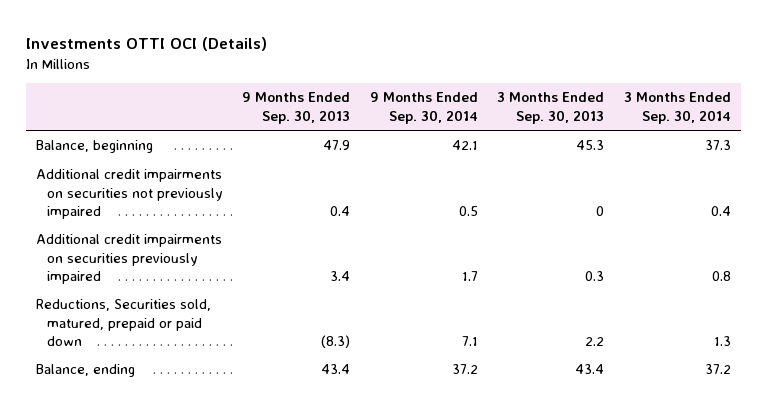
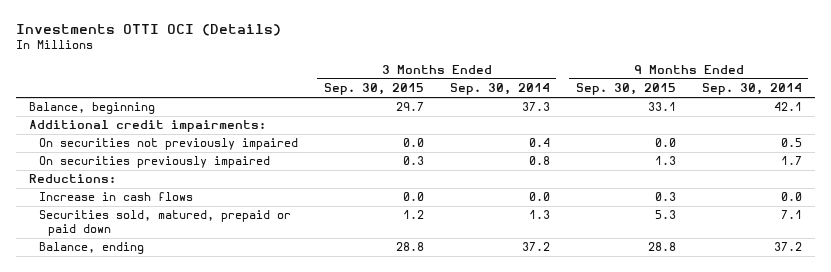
- | 9 Months Ended Sep. 30, 2013 | 9 Months Ended Sep. 30, 2014 | 3 Months Ended Sep. 30, 2013 | 3 Months Ended Sep. 30, 2014
+ | 3 Months Ended Sep. 30, 2015 | 3 Months Ended Sep. 30, 2014 | 9 Months Ended Sep. 30, 2015 | 9 Months Ended Sep. 30, 2014
- Additional credit impairments on securities not previously impaired | 0.4 | 0.5 | 0 | 0.4
- Additional credit impairments on securities previously impaired | 3.4 | 1.7 | 0.3 | 0.8
- Reductions, Securities sold, matured, prepaid or paid down | (8.3) | 7.1 | 2.2 | 1.3
+ Additional credit impairments:
+ On securities not previously impaired | 0.0 | 0.4 | 0.0 | 0.5
+ On securities previously impaired | 0.3 | 0.8 | 1.3 | 1.7
+ Reductions:
+ Increase in cash flows | 0.0 | 0.0 | 0.3 | 0.0
+ Securities sold, matured, prepaid or paid down | 1.2 | 1.3 | 5.3 | 7.1

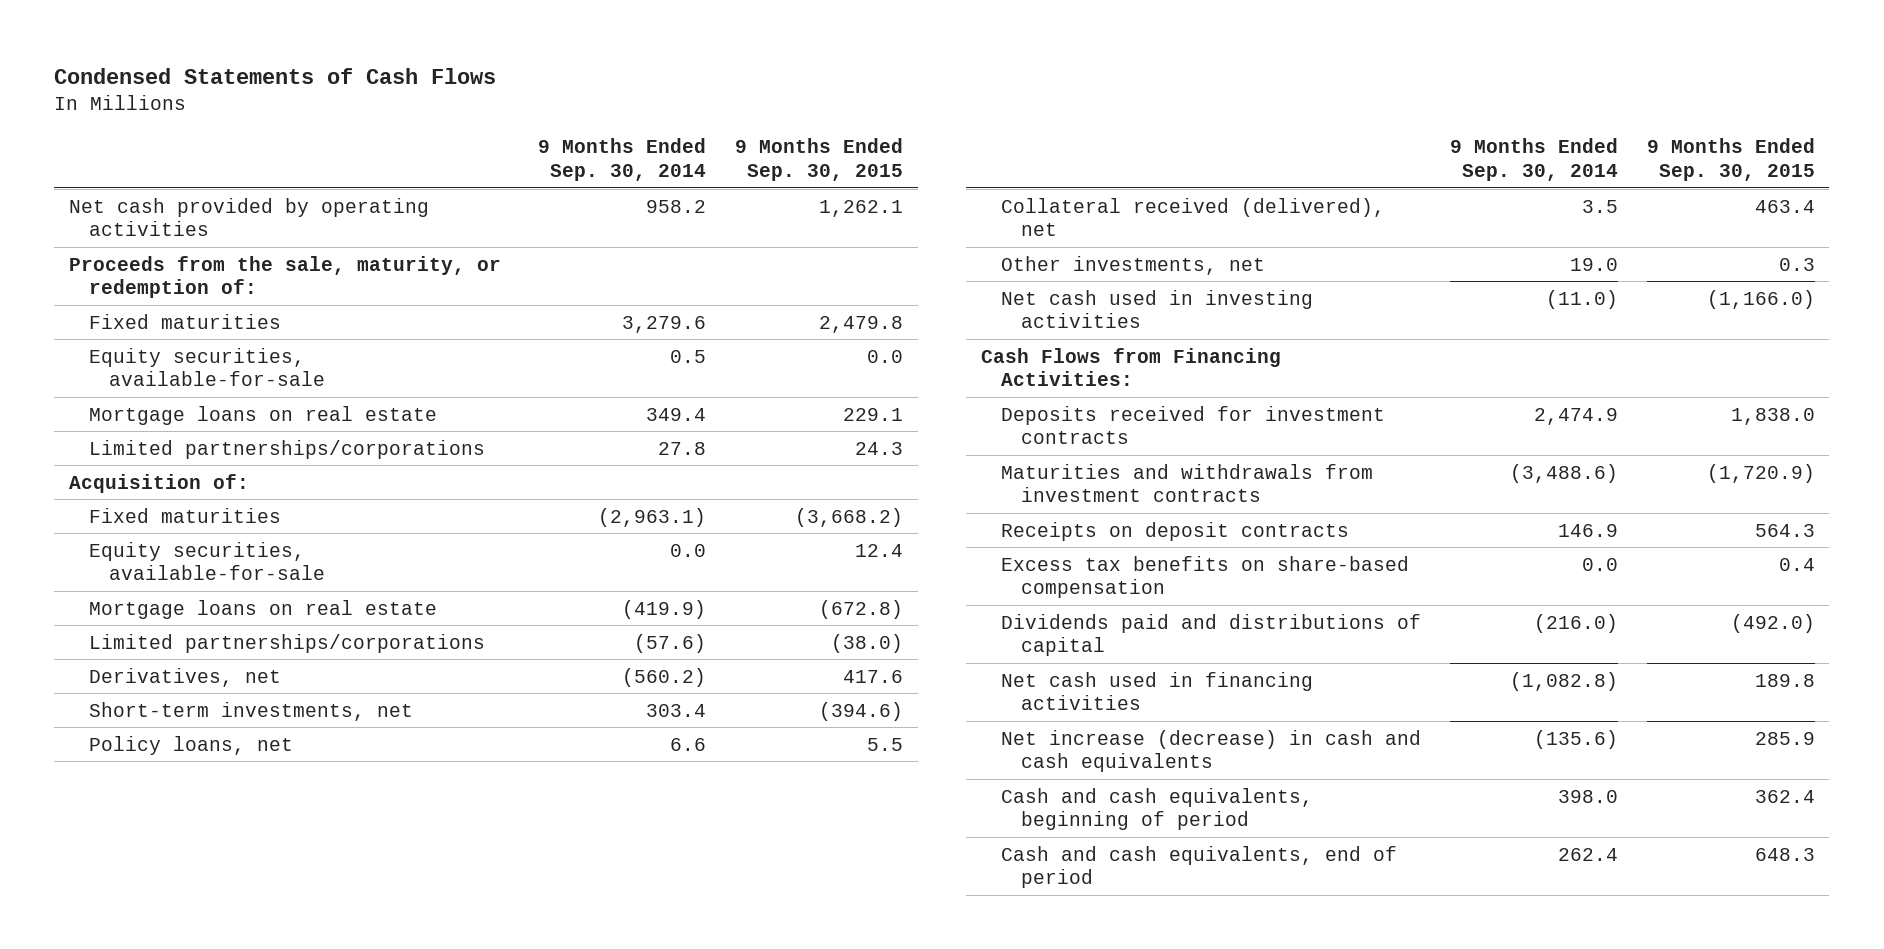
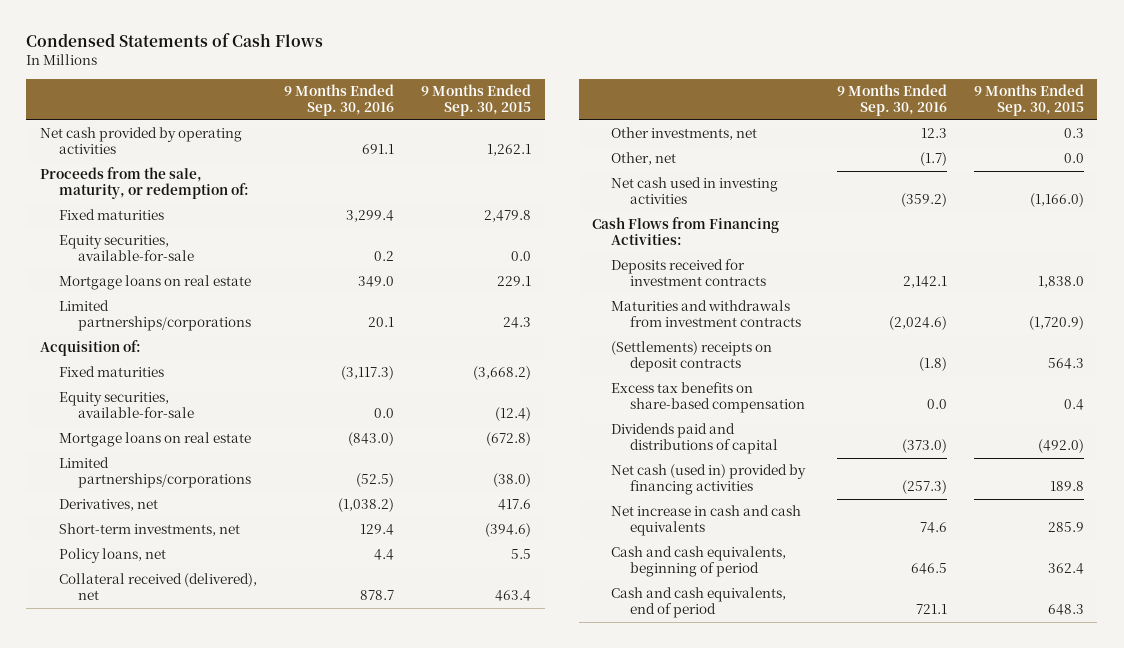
- | 9 Months Ended Sep. 30, 2014 | 9 Months Ended Sep. 30, 2015
+ | 9 Months Ended Sep. 30, 2016 | 9 Months Ended Sep. 30, 2015
- Equity securities, available-for-sale | 0.0 | 12.4
+ Equity securities, available-for-sale | 0.0 | (12.4)
+ Other, net | (1.7) | 0.0
- Receipts on deposit contracts | 146.9 | 564.3
+ (Settlements) receipts on deposit contracts | (1.8) | 564.3
- Net cash used in financing activities | (1,082.8) | 189.8
- Net increase (decrease) in cash and cash equivalents | (135.6) | 285.9
+ Net cash (used in) provided by financing activities | (257.3) | 189.8
+ Net increase in cash and cash equivalents | 74.6 | 285.9

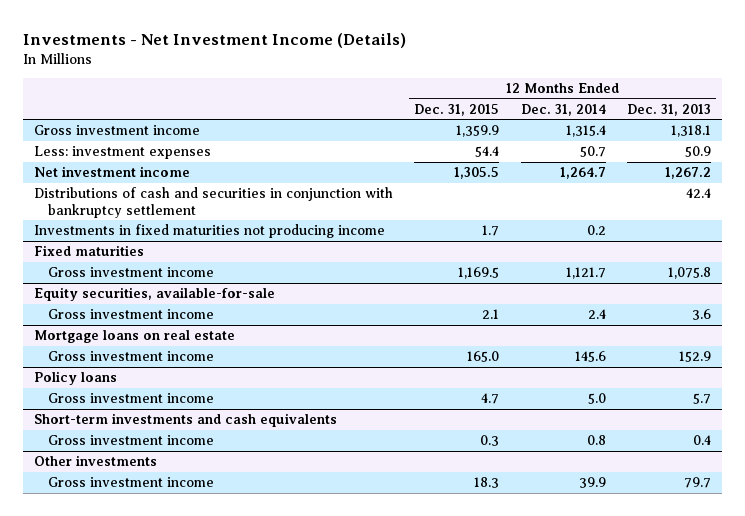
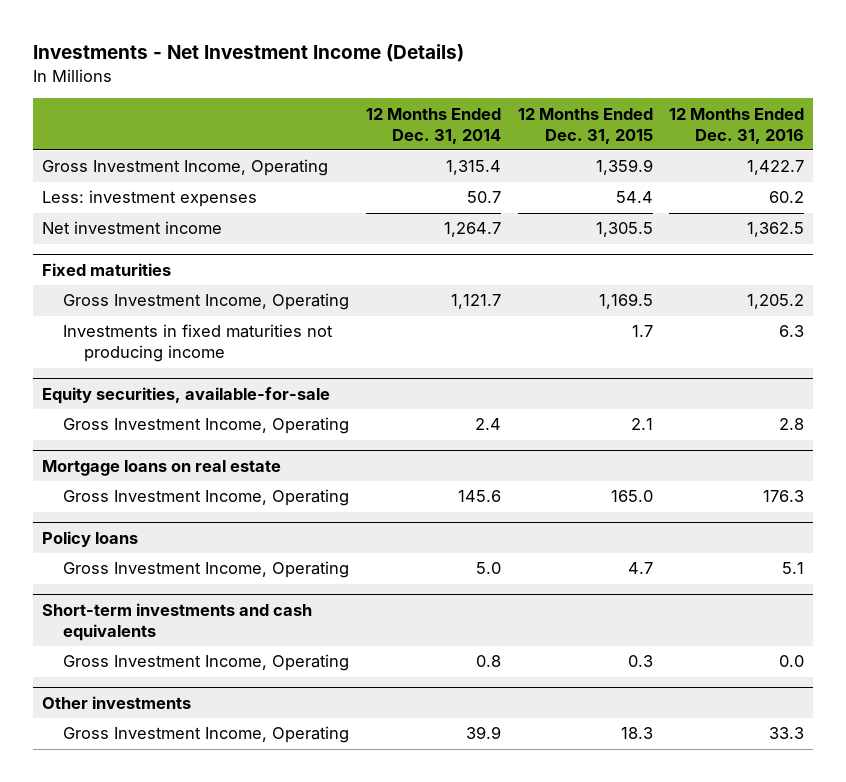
- | 12 Months Ended Dec. 31, 2015 | 12 Months Ended Dec. 31, 2014 | 12 Months Ended Dec. 31, 2013
+ | 12 Months Ended Dec. 31, 2014 | 12 Months Ended Dec. 31, 2015 | 12 Months Ended Dec. 31, 2016
- Gross investment income | 1,359.9 | 1,315.4 | 1,318.1
+ Gross Investment Income, Operating | 1,315.4 | 1,359.9 | 1,422.7
- Distributions of cash and securities in conjunction with bankruptcy settlement | | | 42.4
- Investments in fixed maturities not producing income | 1.7 | 0.2 |
@ Fixed maturities
- Gross investment income | 1,169.5 | 1,121.7 | 1,075.8
+ Gross Investment Income, Operating | 1,121.7 | 1,169.5 | 1,205.2
+ Investments in fixed maturities not producing income | | 1.7 | 6.3
@ Equity securities, available-for-sale
- Gross investment income | 2.1 | 2.4 | 3.6
+ Gross Investment Income, Operating | 2.4 | 2.1 | 2.8
@ Mortgage loans on real estate
- Gross investment income | 165.0 | 145.6 | 152.9
+ Gross Investment Income, Operating | 145.6 | 165.0 | 176.3
@ Policy loans
- Gross investment income | 4.7 | 5.0 | 5.7
+ Gross Investment Income, Operating | 5.0 | 4.7 | 5.1
@ Short-term investments and cash equivalents
- Gross investment income | 0.3 | 0.8 | 0.4
+ Gross Investment Income, Operating | 0.8 | 0.3 | 0.0
@ Other investments
- Gross investment income | 18.3 | 39.9 | 79.7
+ Gross Investment Income, Operating | 39.9 | 18.3 | 33.3

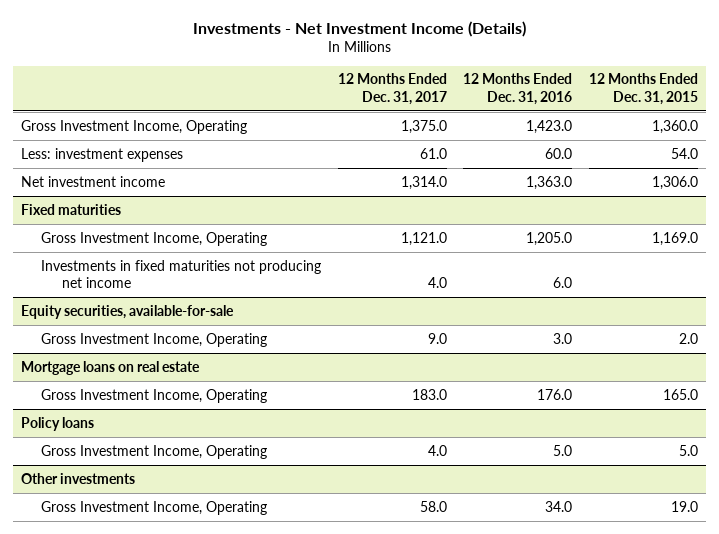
- | 12 Months Ended Dec. 31, 2014 | 12 Months Ended Dec. 31, 2015 | 12 Months Ended Dec. 31, 2016
+ | 12 Months Ended Dec. 31, 2017 | 12 Months Ended Dec. 31, 2016 | 12 Months Ended Dec. 31, 2015
- Gross Investment Income, Operating | 1,315.4 | 1,359.9 | 1,422.7
- Less: investment expenses | 50.7 | 54.4 | 60.2
- Net investment income | 1,264.7 | 1,305.5 | 1,362.5
+ Gross Investment Income, Operating | 1,375.0 | 1,423.0 | 1,360.0
+ Less: investment expenses | 61.0 | 60.0 | 54.0
+ Net investment income | 1,314.0 | 1,363.0 | 1,306.0
@ Fixed maturities
- Gross Investment Income, Operating | 1,121.7 | 1,169.5 | 1,205.2
- Investments in fixed maturities not producing income | | 1.7 | 6.3
+ Gross Investment Income, Operating | 1,121.0 | 1,205.0 | 1,169.0
+ Investments in fixed maturities not producing net income | 4.0 | 6.0 |
@ Equity securities, available-for-sale
- Gross Investment Income, Operating | 2.4 | 2.1 | 2.8
+ Gross Investment Income, Operating | 9.0 | 3.0 | 2.0
@ Mortgage loans on real estate
- Gross Investment Income, Operating | 145.6 | 165.0 | 176.3
+ Gross Investment Income, Operating | 183.0 | 176.0 | 165.0
@ Policy loans
- Gross Investment Income, Operating | 5.0 | 4.7 | 5.1
- Short-term investments and cash equivalents
- Gross Investment Income, Operating | 0.8 | 0.3 | 0.0
@ Policy loans
+ Gross Investment Income, Operating | 4.0 | 5.0 | 5.0
@ Other investments
- Gross Investment Income, Operating | 39.9 | 18.3 | 33.3
+ Gross Investment Income, Operating | 58.0 | 34.0 | 19.0

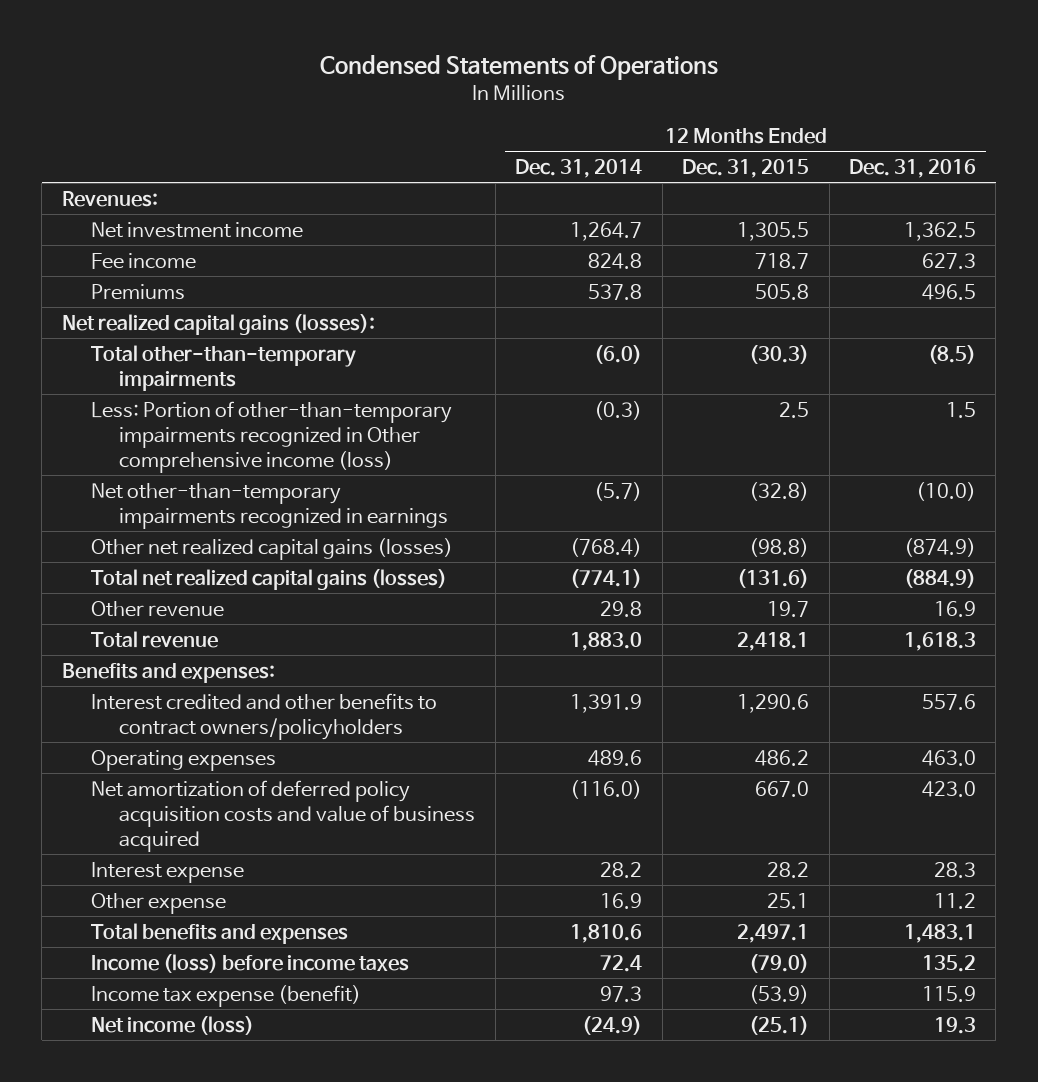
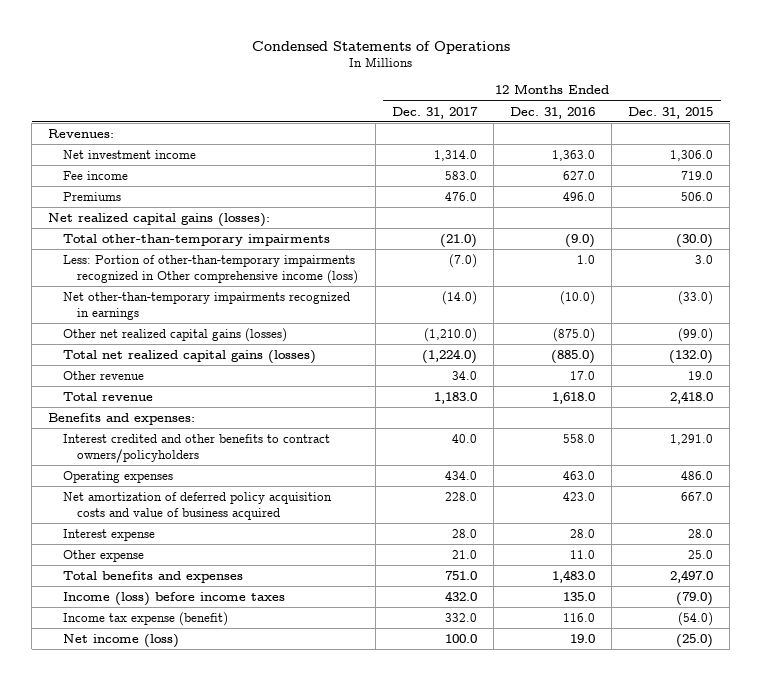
- | 12 Months Ended Dec. 31, 2014 | 12 Months Ended Dec. 31, 2015 | 12 Months Ended Dec. 31, 2016
+ | 12 Months Ended Dec. 31, 2017 | 12 Months Ended Dec. 31, 2016 | 12 Months Ended Dec. 31, 2015
- Net investment income | 1,264.7 | 1,305.5 | 1,362.5
- Fee income | 824.8 | 718.7 | 627.3
- Premiums | 537.8 | 505.8 | 496.5
+ Net investment income | 1,314.0 | 1,363.0 | 1,306.0
+ Fee income | 583.0 | 627.0 | 719.0
+ Premiums | 476.0 | 496.0 | 506.0
- Total other-than-temporary impairments | (6.0) | (30.3) | (8.5)
- Less: Portion of other-than-temporary impairments recognized in Other comprehensive income (loss) | (0.3) | 2.5 | 1.5
- Net other-than-temporary impairments recognized in earnings | (5.7) | (32.8) | (10.0)
- Other net realized capital gains (losses) | (768.4) | (98.8) | (874.9)
- Total net realized capital gains (losses) | (774.1) | (131.6) | (884.9)
- Other revenue | 29.8 | 19.7 | 16.9
- Total revenue | 1,883.0 | 2,418.1 | 1,618.3
+ Total other-than-temporary impairments | (21.0) | (9.0) | (30.0)
+ Less: Portion of other-than-temporary impairments recognized in Other comprehensive income (loss) | (7.0) | 1.0 | 3.0
+ Net other-than-temporary impairments recognized in earnings | (14.0) | (10.0) | (33.0)
+ Other net realized capital gains (losses) | (1,210.0) | (875.0) | (99.0)
+ Total net realized capital gains (losses) | (1,224.0) | (885.0) | (132.0)
+ Other revenue | 34.0 | 17.0 | 19.0
+ Total revenue | 1,183.0 | 1,618.0 | 2,418.0
- Interest credited and other benefits to contract owners/policyholders | 1,391.9 | 1,290.6 | 557.6
- Operating expenses | 489.6 | 486.2 | 463.0
+ Interest credited and other benefits to contract owners/policyholders | 40.0 | 558.0 | 1,291.0
+ Operating expenses | 434.0 | 463.0 | 486.0
- Interest expense | 28.2 | 28.2 | 28.3
- Other expense | 16.9 | 25.1 | 11.2
- Total benefits and expenses | 1,810.6 | 2,497.1 | 1,483.1
- Income (loss) before income taxes | 72.4 | (79.0) | 135.2
- Income tax expense (benefit) | 97.3 | (53.9) | 115.9
- Net income (loss) | (24.9) | (25.1) | 19.3
+ Interest expense | 28.0 | 28.0 | 28.0
+ Other expense | 21.0 | 11.0 | 25.0
+ Total benefits and expenses | 751.0 | 1,483.0 | 2,497.0
+ Income (loss) before income taxes | 432.0 | 135.0 | (79.0)
+ Income tax expense (benefit) | 332.0 | 116.0 | (54.0)
+ Net income (loss) | 100.0 | 19.0 | (25.0)

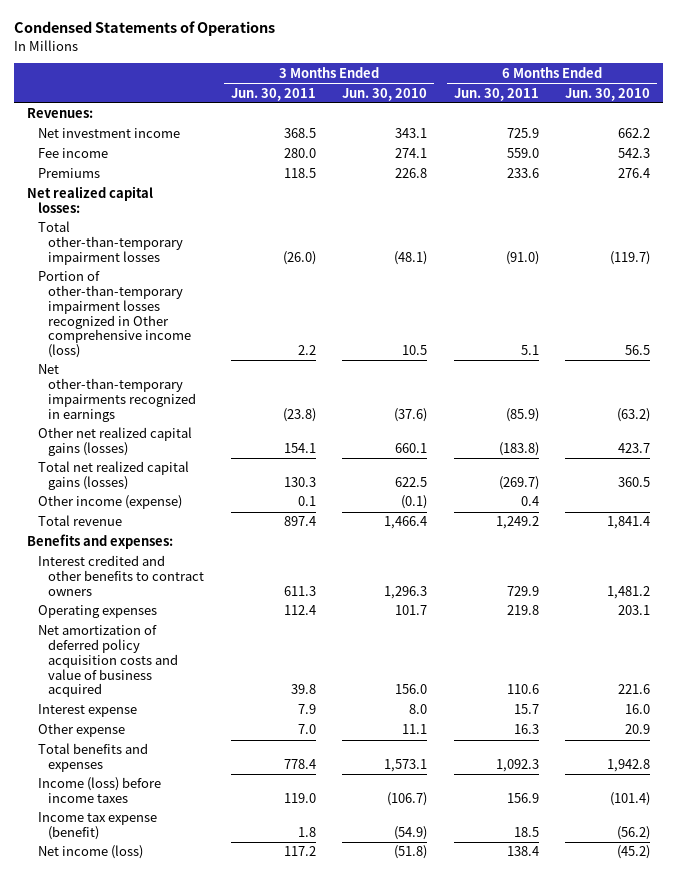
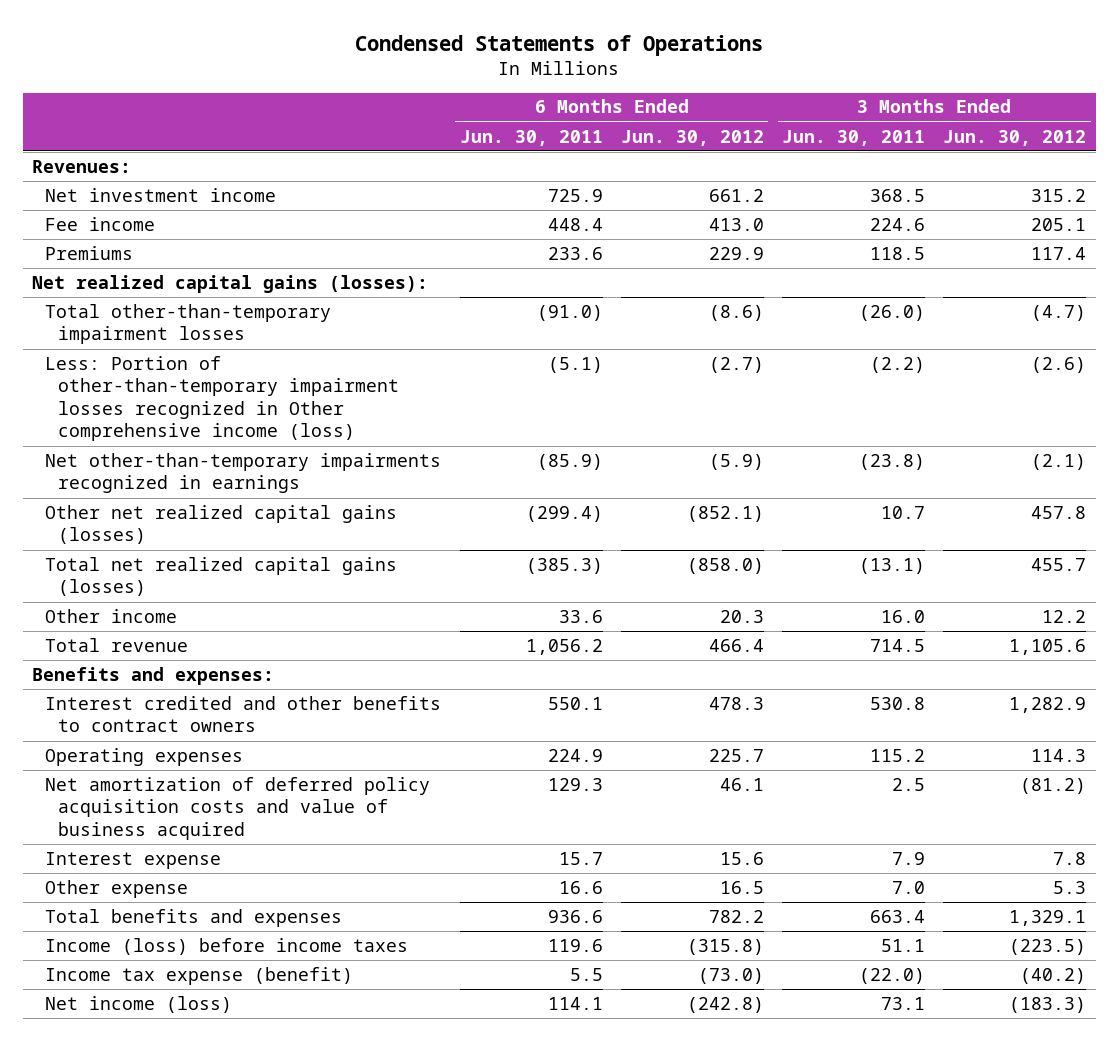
- | 3 Months Ended Jun. 30, 2011 | 3 Months Ended Jun. 30, 2010 | 6 Months Ended Jun. 30, 2011 | 6 Months Ended Jun. 30, 2010
+ | 6 Months Ended Jun. 30, 2011 | 6 Months Ended Jun. 30, 2012 | 3 Months Ended Jun. 30, 2011 | 3 Months Ended Jun. 30, 2012
- Fee income | 280.0 | 274.1 | 559.0 | 542.3
+ Fee income | 448.4 | 413.0 | 224.6 | 205.1
- Net realized capital losses:
+ Net realized capital gains (losses):
- Portion of other-than-temporary impairment losses recognized in Other comprehensive income (loss) | 2.2 | 10.5 | 5.1 | 56.5
+ Less: Portion of other-than-temporary impairment losses recognized in Other comprehensive income (loss) | (5.1) | (2.7) | (2.2) | (2.6)
- Other net realized capital gains (losses) | 154.1 | 660.1 | (183.8) | 423.7
- Total net realized capital gains (losses) | 130.3 | 622.5 | (269.7) | 360.5
- Other income (expense) | 0.1 | (0.1) | 0.4 |
- Total revenue | 897.4 | 1,466.4 | 1,249.2 | 1,841.4
+ Other net realized capital gains (losses) | (299.4) | (852.1) | 10.7 | 457.8
+ Total net realized capital gains (losses) | (385.3) | (858.0) | (13.1) | 455.7
+ Other income | 33.6 | 20.3 | 16.0 | 12.2
+ Total revenue | 1,056.2 | 466.4 | 714.5 | 1,105.6
- Interest credited and other benefits to contract owners | 611.3 | 1,296.3 | 729.9 | 1,481.2
- Operating expenses | 112.4 | 101.7 | 219.8 | 203.1
- Net amortization of deferred policy acquisition costs and value of business acquired | 39.8 | 156.0 | 110.6 | 221.6
+ Interest credited and other benefits to contract owners | 550.1 | 478.3 | 530.8 | 1,282.9
+ Operating expenses | 224.9 | 225.7 | 115.2 | 114.3
+ Net amortization of deferred policy acquisition costs and value of business acquired | 129.3 | 46.1 | 2.5 | (81.2)
- Other expense | 7.0 | 11.1 | 16.3 | 20.9
- Total benefits and expenses | 778.4 | 1,573.1 | 1,092.3 | 1,942.8
- Income (loss) before income taxes | 119.0 | (106.7) | 156.9 | (101.4)
- Income tax expense (benefit) | 1.8 | (54.9) | 18.5 | (56.2)
- Net income (loss) | 117.2 | (51.8) | 138.4 | (45.2)
+ Other expense | 16.6 | 16.5 | 7.0 | 5.3
+ Total benefits and expenses | 936.6 | 782.2 | 663.4 | 1,329.1
+ Income (loss) before income taxes | 119.6 | (315.8) | 51.1 | (223.5)
+ Income tax expense (benefit) | 5.5 | (73.0) | (22.0) | (40.2)
+ Net income (loss) | 114.1 | (242.8) | 73.1 | (183.3)

